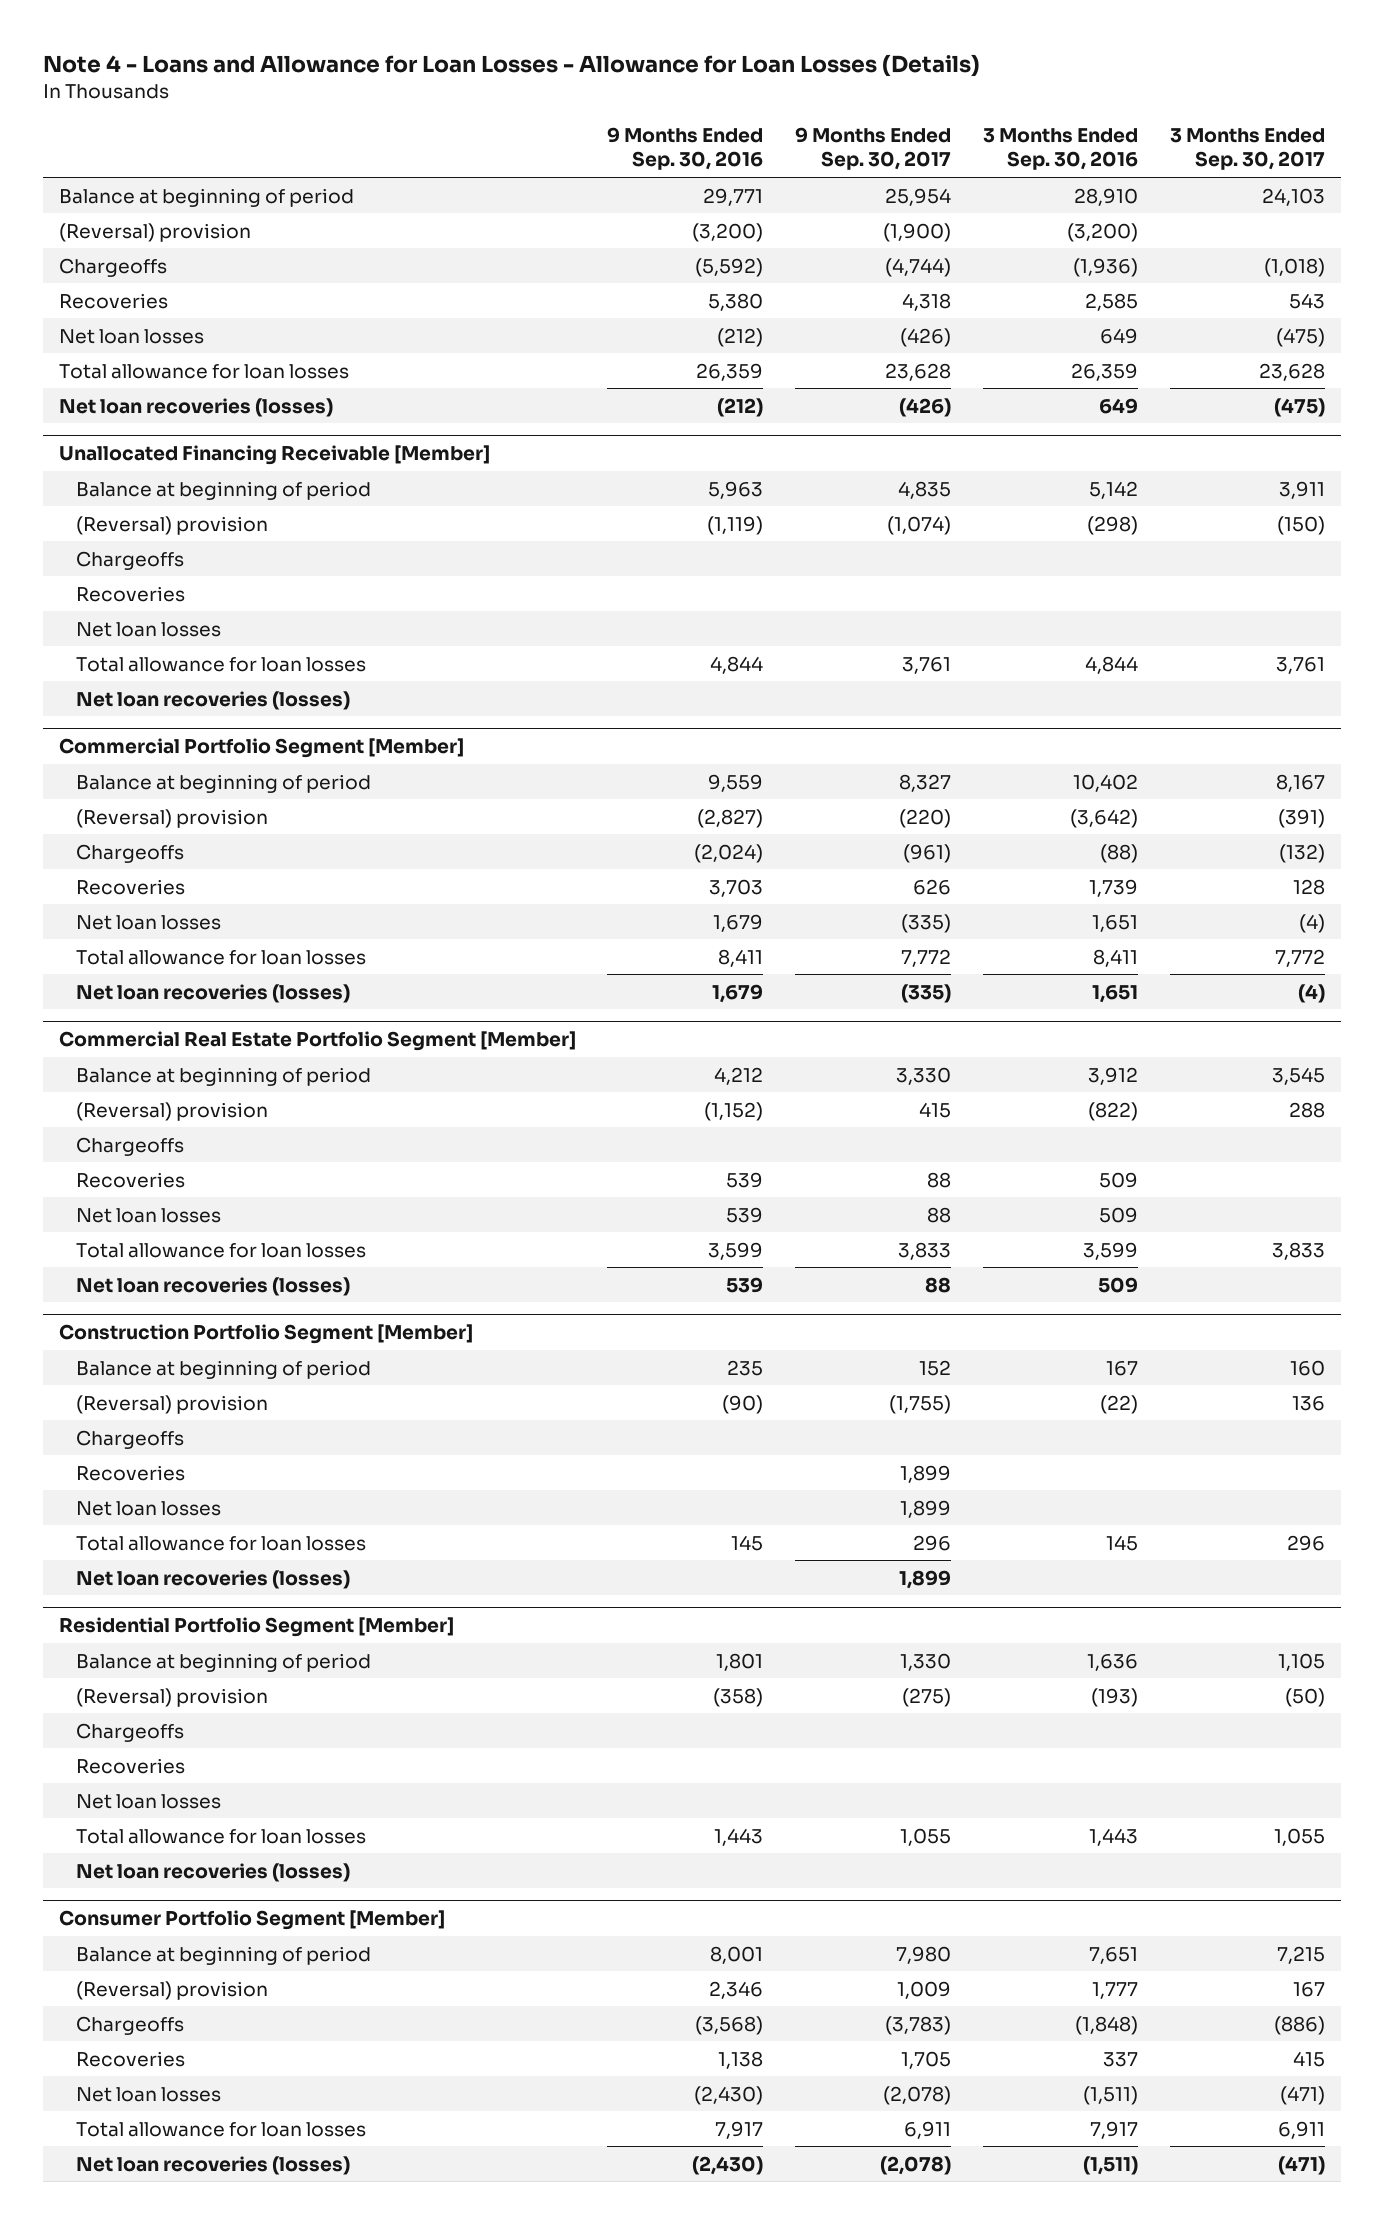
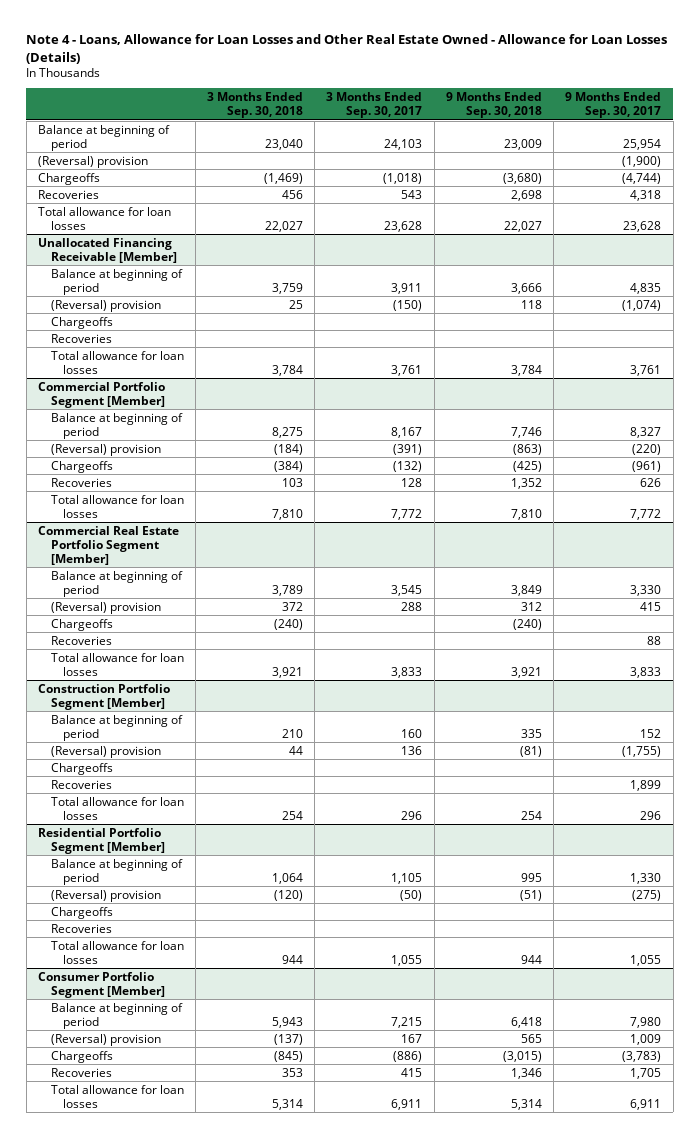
- Note 4 - Loans and Allowance for Loan Losses - Allowance for Loan Losses (Details)
+ Note 4 - Loans, Allowance for Loan Losses and Other Real Estate Owned - Allowance for Loan Losses (Details)
- | 9 Months Ended Sep. 30, 2016 | 9 Months Ended Sep. 30, 2017 | 3 Months Ended Sep. 30, 2016 | 3 Months Ended Sep. 30, 2017
+ | 3 Months Ended Sep. 30, 2018 | 3 Months Ended Sep. 30, 2017 | 9 Months Ended Sep. 30, 2018 | 9 Months Ended Sep. 30, 2017
- Net loan losses | (212) | (426) | 649 | (475)
- Net loan recoveries (losses) | (212) | (426) | 649 | (475)
@ Unallocated Financing Receivable [Member]
- Net loan losses
- Net loan recoveries (losses)
@ Commercial Portfolio Segment [Member]
- Net loan losses | 1,679 | (335) | 1,651 | (4)
- Net loan recoveries (losses) | 1,679 | (335) | 1,651 | (4)
@ Commercial Real Estate Portfolio Segment [Member]
- Net loan losses | 539 | 88 | 509 |
- Net loan recoveries (losses) | 539 | 88 | 509 |
@ Construction Portfolio Segment [Member]
- Net loan losses | | 1,899 | |
- Net loan recoveries (losses) | | 1,899 | |
@ Residential Portfolio Segment [Member]
- Net loan losses
- Net loan recoveries (losses)
@ Consumer Portfolio Segment [Member]
- Net loan losses | (2,430) | (2,078) | (1,511) | (471)
- Net loan recoveries (losses) | (2,430) | (2,078) | (1,511) | (471)

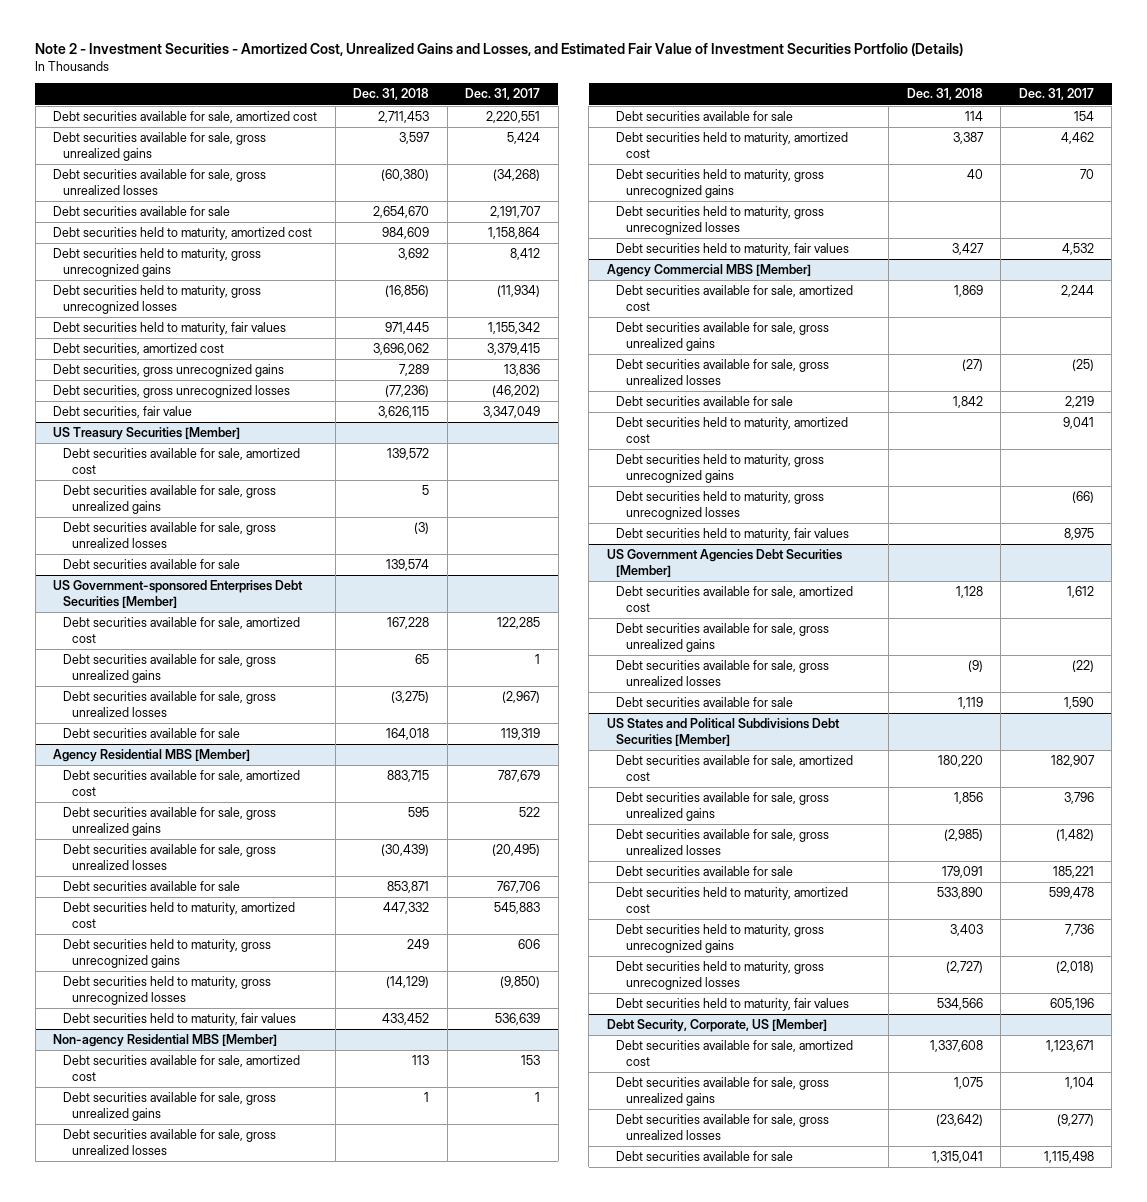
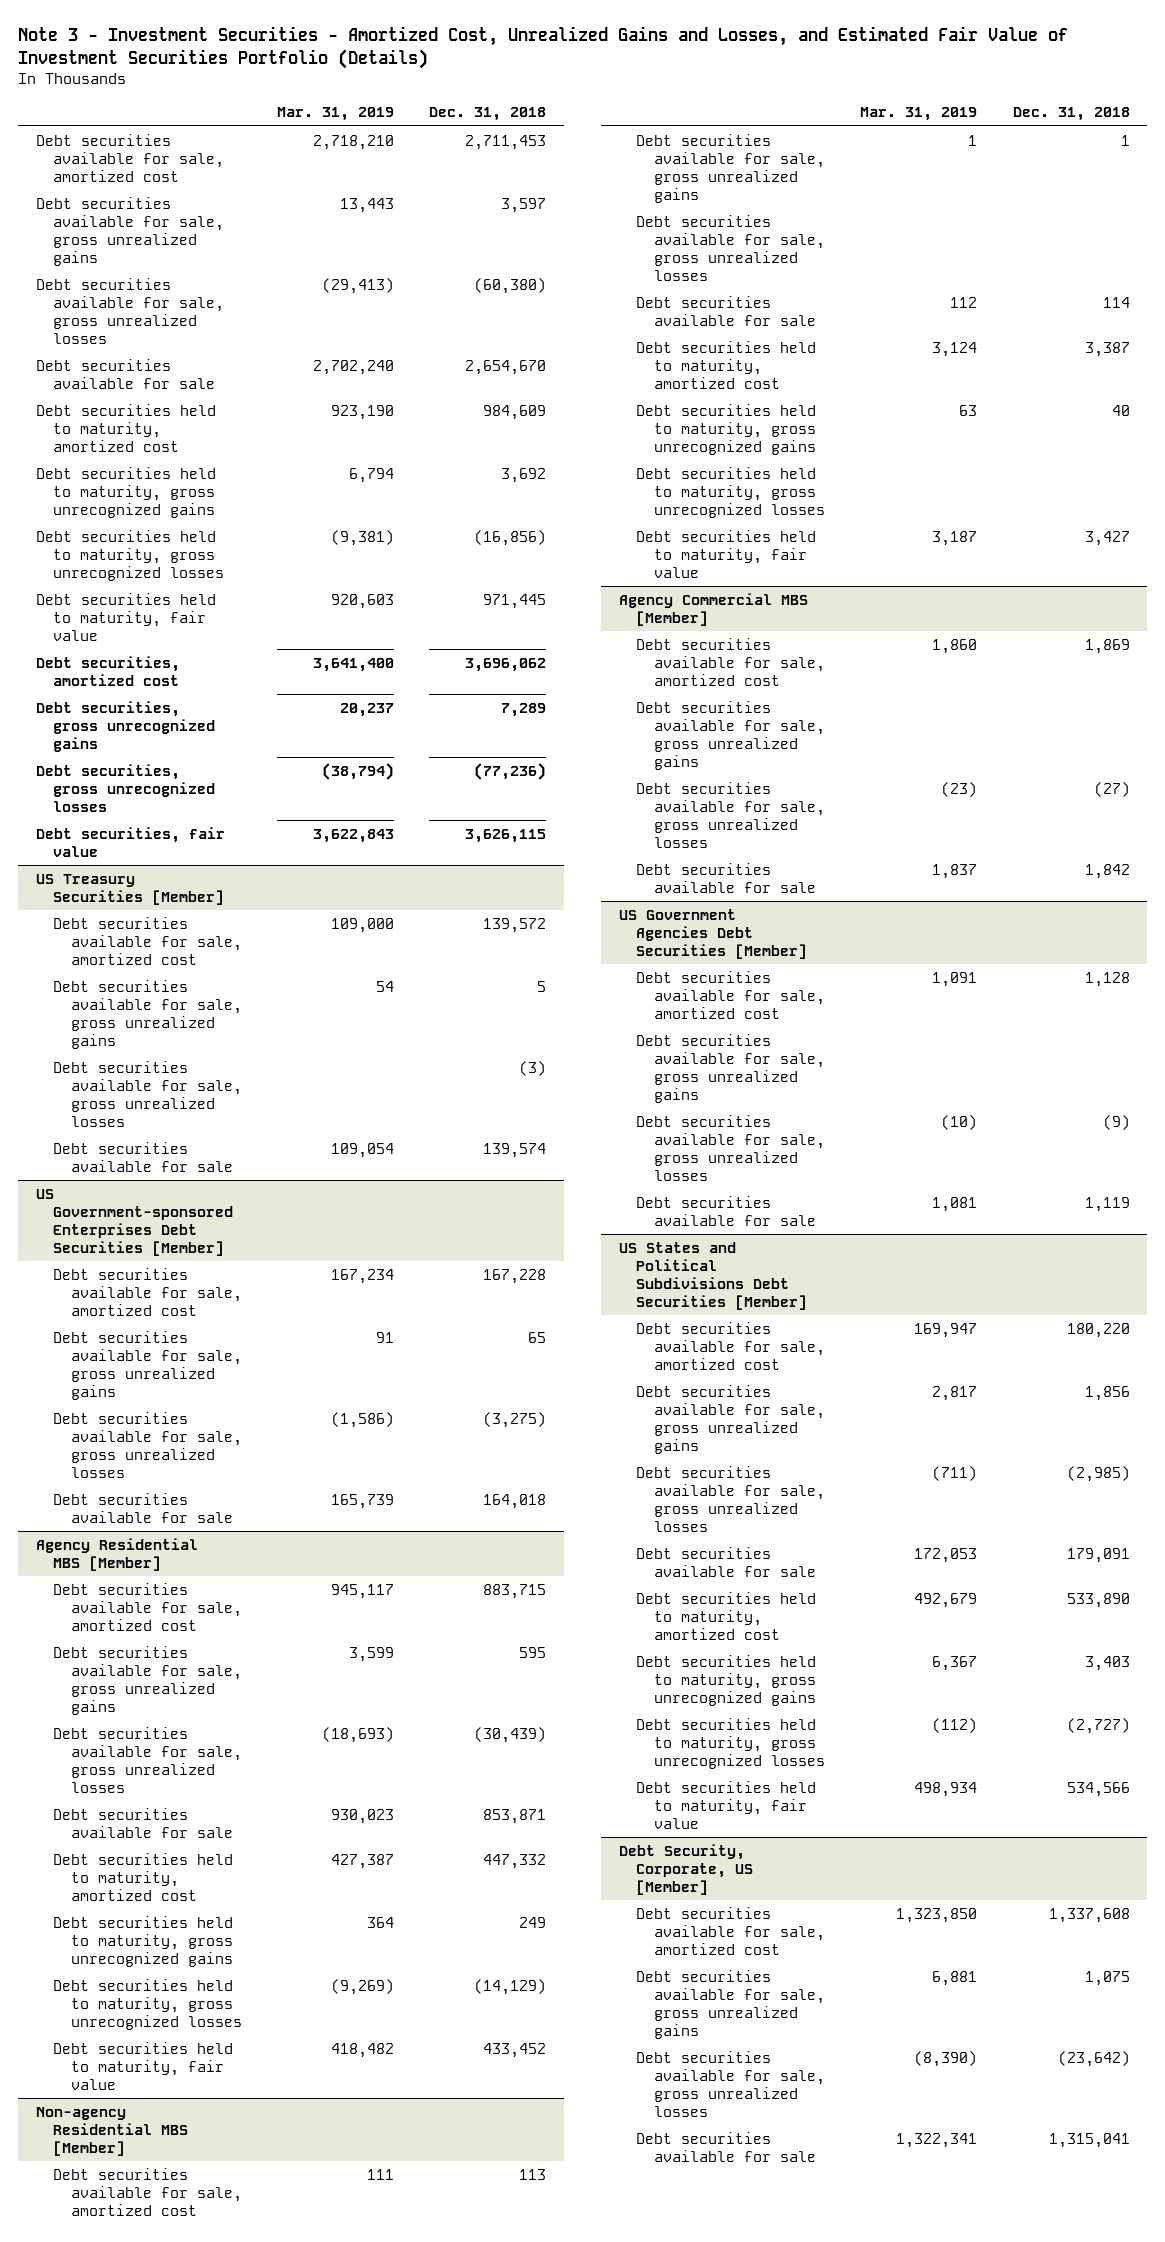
- Note 2 - Investment Securities - Amortized Cost, Unrealized Gains and Losses, and Estimated Fair Value of Investment Securities Portfolio (Details)
+ Note 3 - Investment Securities - Amortized Cost, Unrealized Gains and Losses, and Estimated Fair Value of Investment Securities Portfolio (Details)
- | Dec. 31, 2018 | Dec. 31, 2017
+ | Mar. 31, 2019 | Dec. 31, 2018
- Debt securities held to maturity, fair values | 971,445 | 1,155,342
+ Debt securities held to maturity, fair value | 920,603 | 971,445
@ Agency Residential MBS [Member]
- Debt securities held to maturity, fair values | 433,452 | 536,639
+ Debt securities held to maturity, fair value | 418,482 | 433,452
@ Non-agency Residential MBS [Member]
- Debt securities held to maturity, fair values | 3,427 | 4,532
+ Debt securities held to maturity, fair value | 3,187 | 3,427
@ Agency Commercial MBS [Member]
- Debt securities held to maturity, amortized cost | | 9,041
- Debt securities held to maturity, gross unrecognized gains
- Debt securities held to maturity, gross unrecognized losses | | (66)
- Debt securities held to maturity, fair values | | 8,975
@ US States and Political Subdivisions Debt Securities [Member]
- Debt securities held to maturity, fair values | 534,566 | 605,196
+ Debt securities held to maturity, fair value | 498,934 | 534,566

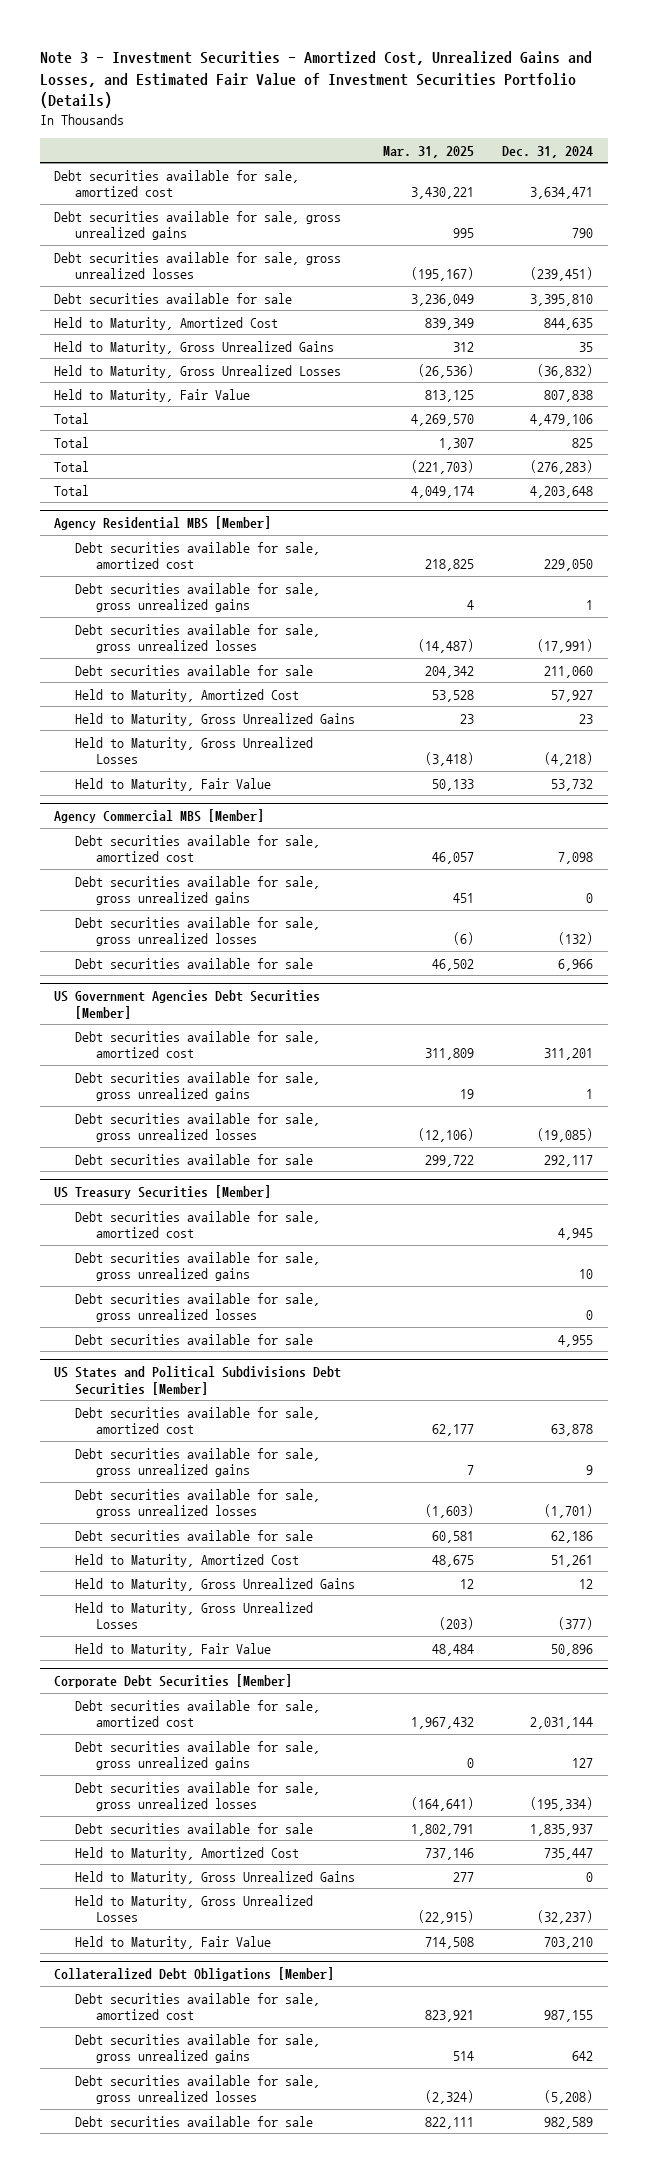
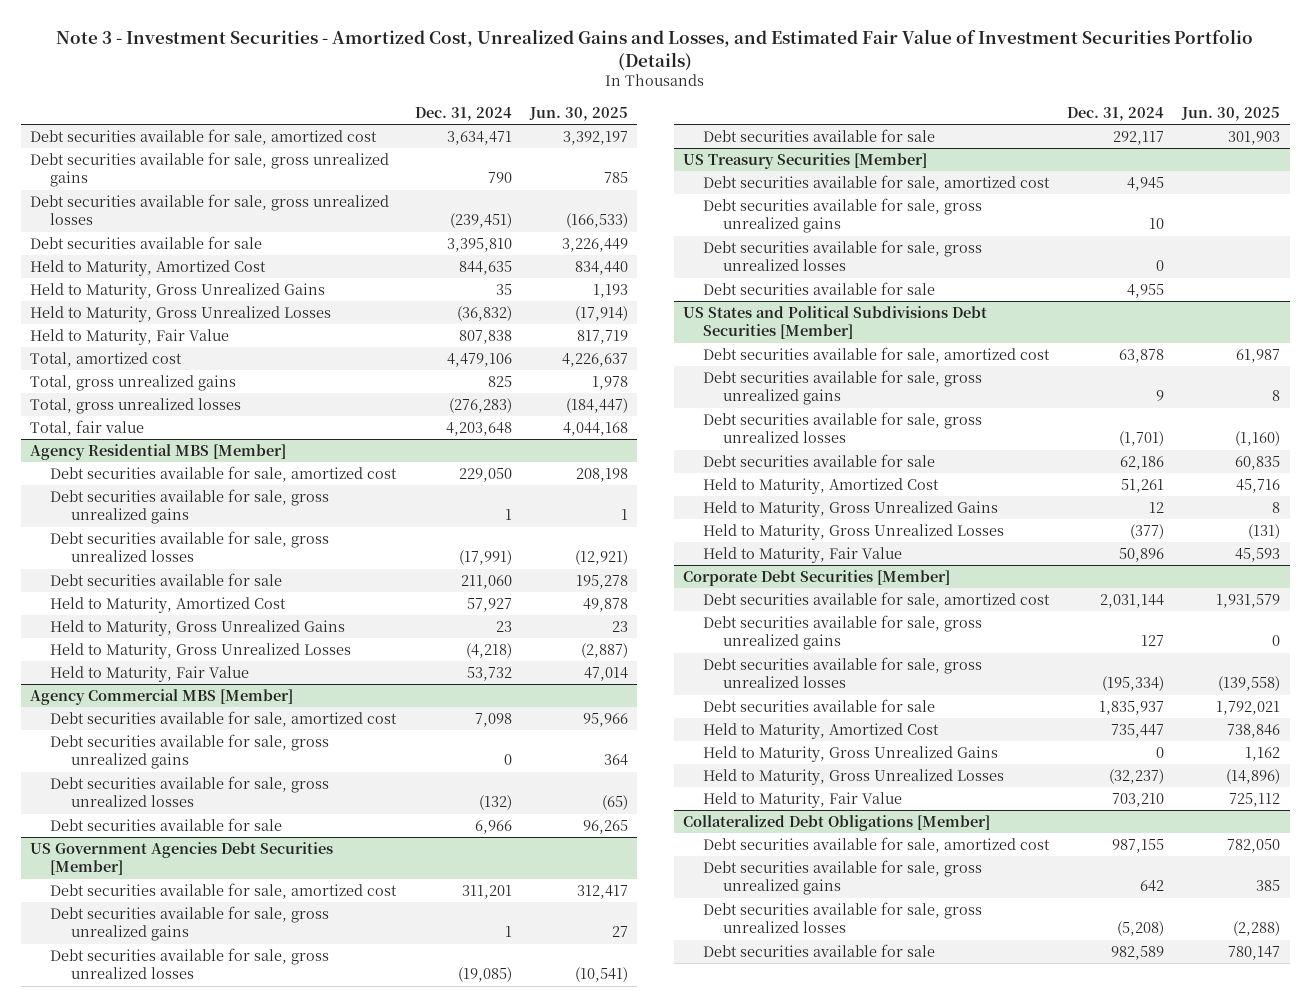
- | Mar. 31, 2025 | Dec. 31, 2024
+ | Dec. 31, 2024 | Jun. 30, 2025
- Total | 4,269,570 | 4,479,106
- Total | 1,307 | 825
- Total | (221,703) | (276,283)
- Total | 4,049,174 | 4,203,648
+ Total, amortized cost | 4,479,106 | 4,226,637
+ Total, gross unrealized gains | 825 | 1,978
+ Total, gross unrealized losses | (276,283) | (184,447)
+ Total, fair value | 4,203,648 | 4,044,168

